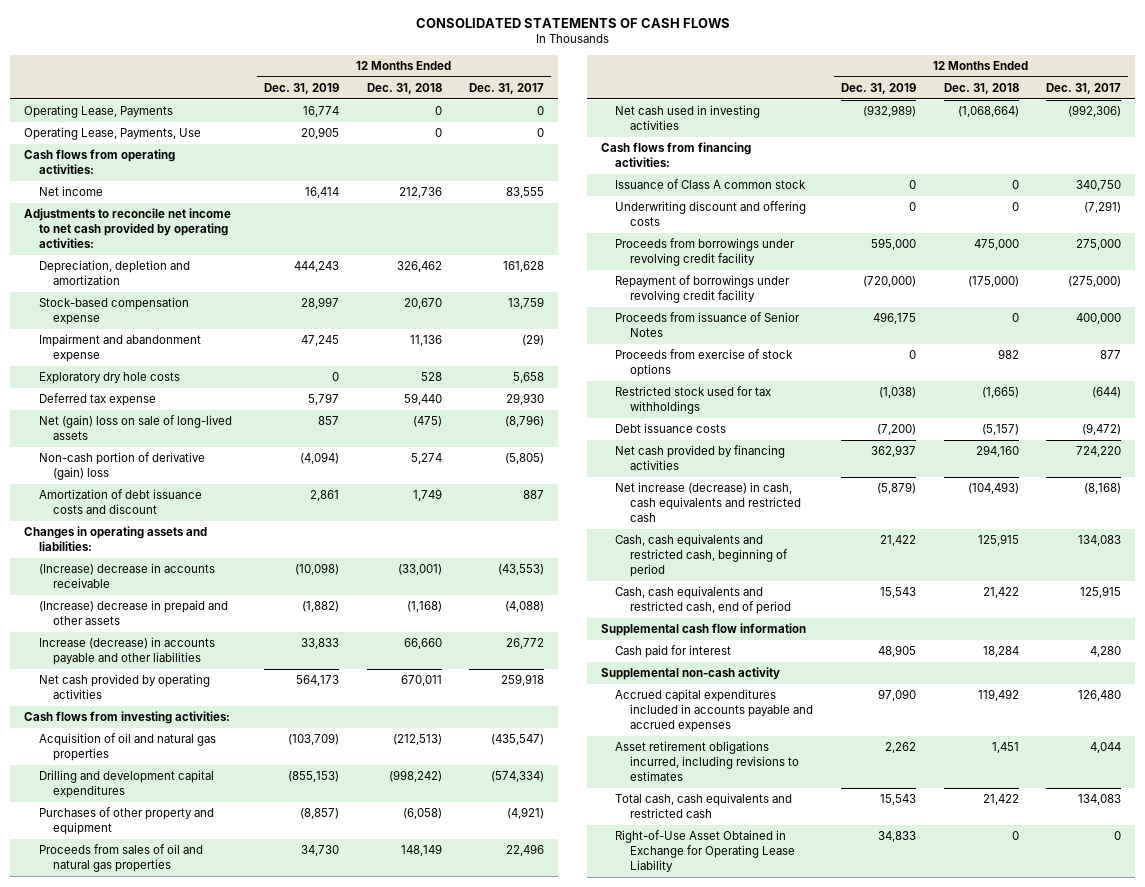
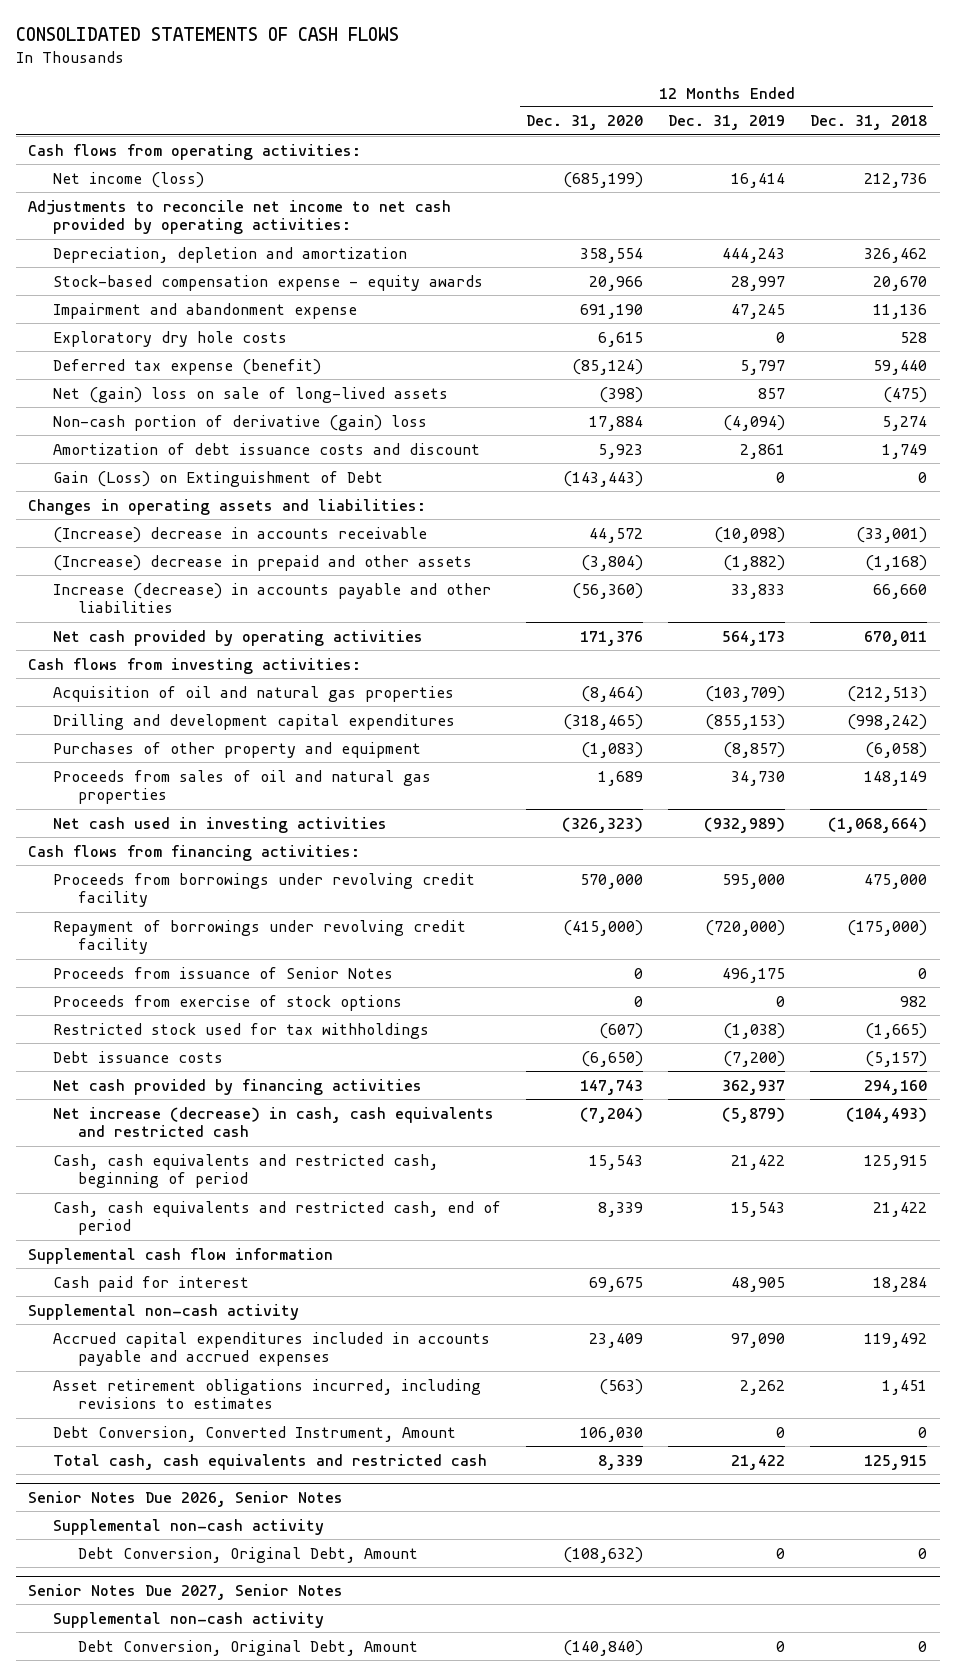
- | 12 Months Ended Dec. 31, 2019 | 12 Months Ended Dec. 31, 2018 | 12 Months Ended Dec. 31, 2017
+ | 12 Months Ended Dec. 31, 2020 | 12 Months Ended Dec. 31, 2019 | 12 Months Ended Dec. 31, 2018
- Operating Lease, Payments | 16,774 | 0 | 0
- Operating Lease, Payments, Use | 20,905 | 0 | 0
- Net income | 16,414 | 212,736 | 83,555
+ Net income (loss) | (685,199) | 16,414 | 212,736
- Stock-based compensation expense | 28,997 | 20,670 | 13,759
+ Stock-based compensation expense - equity awards | 20,966 | 28,997 | 20,670
- Deferred tax expense | 5,797 | 59,440 | 29,930
+ Deferred tax expense (benefit) | (85,124) | 5,797 | 59,440
+ Gain (Loss) on Extinguishment of Debt | (143,443) | 0 | 0
- Issuance of Class A common stock | 0 | 0 | 340,750
- Underwriting discount and offering costs | 0 | 0 | (7,291)
- Total cash, cash equivalents and restricted cash | 15,543 | 21,422 | 134,083
- Right-of-Use Asset Obtained in Exchange for Operating Lease Liability | 34,833 | 0 | 0
+ Debt Conversion, Converted Instrument, Amount | 106,030 | 0 | 0
+ Total cash, cash equivalents and restricted cash | 8,339 | 21,422 | 125,915
+ Senior Notes Due 2026, Senior Notes
+ Supplemental non-cash activity
+ Debt Conversion, Original Debt, Amount | (108,632) | 0 | 0
+ Senior Notes Due 2027, Senior Notes
+ Supplemental non-cash activity
+ Debt Conversion, Original Debt, Amount | (140,840) | 0 | 0

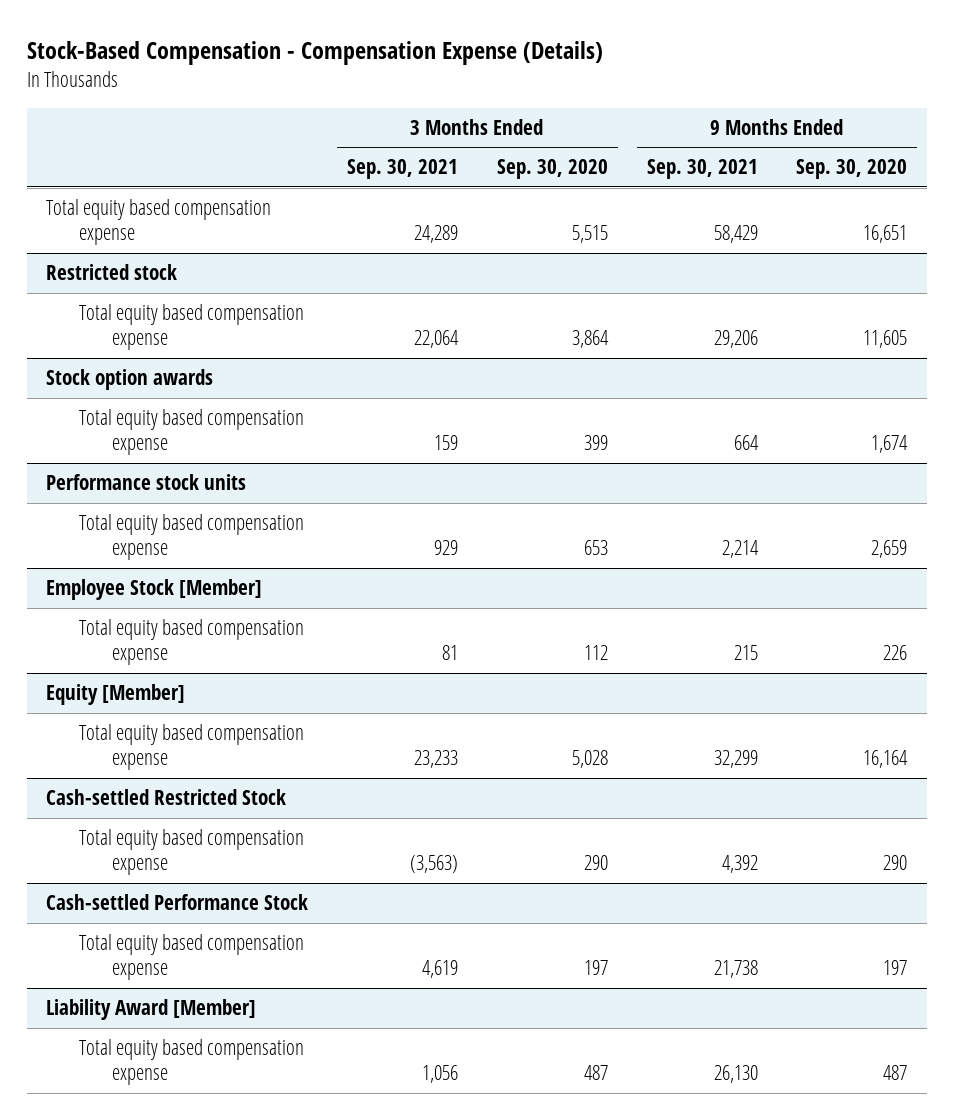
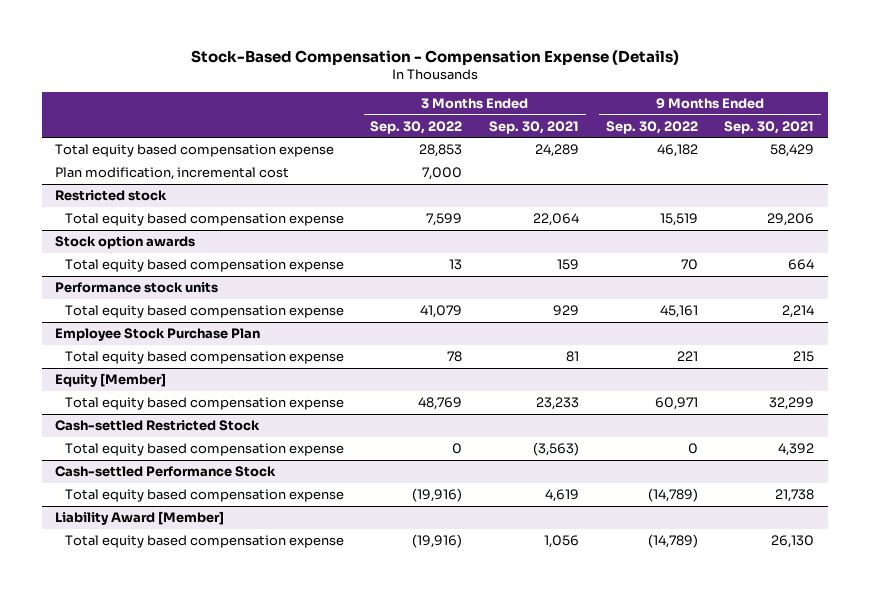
- | 3 Months Ended Sep. 30, 2021 | 3 Months Ended Sep. 30, 2020 | 9 Months Ended Sep. 30, 2021 | 9 Months Ended Sep. 30, 2020
+ | 3 Months Ended Sep. 30, 2022 | 3 Months Ended Sep. 30, 2021 | 9 Months Ended Sep. 30, 2022 | 9 Months Ended Sep. 30, 2021
+ Plan modification, incremental cost | 7,000 | | |
- Employee Stock [Member]
+ Employee Stock Purchase Plan

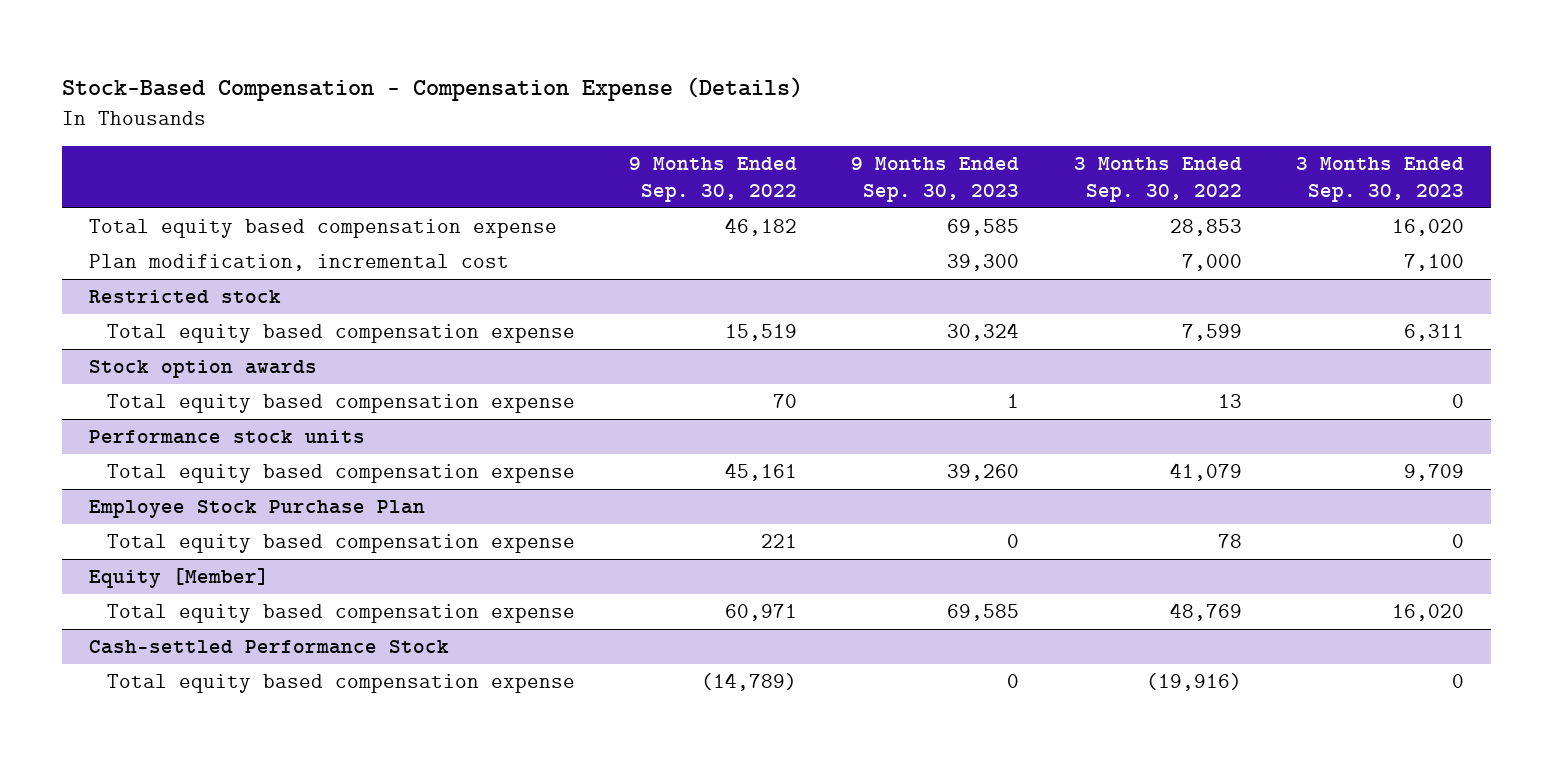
- | 3 Months Ended Sep. 30, 2022 | 3 Months Ended Sep. 30, 2021 | 9 Months Ended Sep. 30, 2022 | 9 Months Ended Sep. 30, 2021
+ | 9 Months Ended Sep. 30, 2022 | 9 Months Ended Sep. 30, 2023 | 3 Months Ended Sep. 30, 2022 | 3 Months Ended Sep. 30, 2023
- Cash-settled Restricted Stock
- Total equity based compensation expense | 0 | (3,563) | 0 | 4,392
- Liability Award [Member]
- Total equity based compensation expense | (19,916) | 1,056 | (14,789) | 26,130

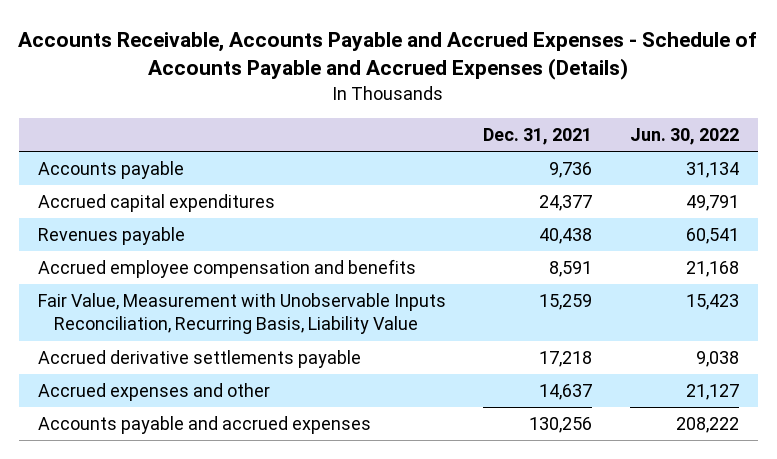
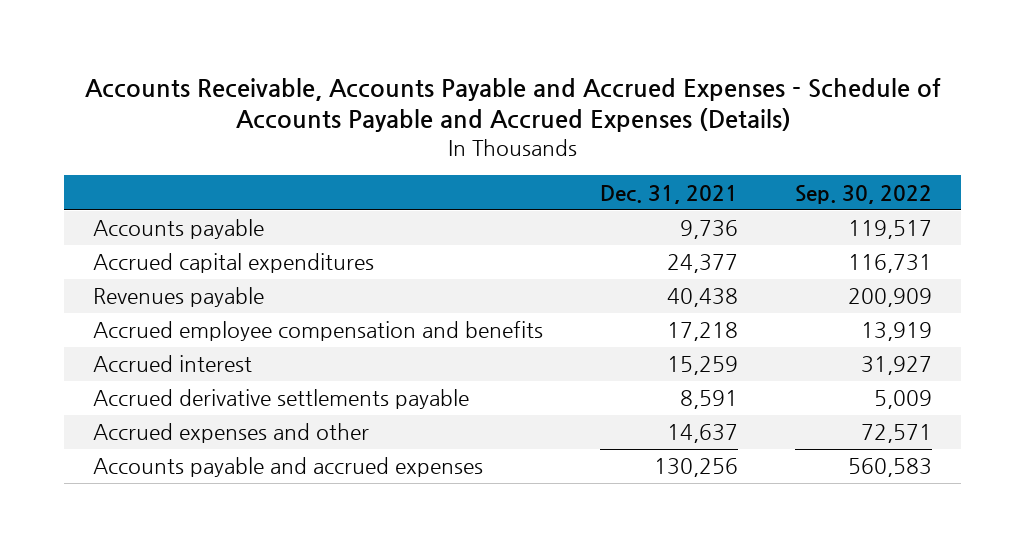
- | Dec. 31, 2021 | Jun. 30, 2022
+ | Dec. 31, 2021 | Sep. 30, 2022
- Accrued employee compensation and benefits | 8,591 | 21,168
- Fair Value, Measurement with Unobservable Inputs Reconciliation, Recurring Basis, Liability Value | 15,259 | 15,423
- Accrued derivative settlements payable | 17,218 | 9,038
+ Accrued employee compensation and benefits | 17,218 | 13,919
+ Accrued interest | 15,259 | 31,927
+ Accrued derivative settlements payable | 8,591 | 5,009

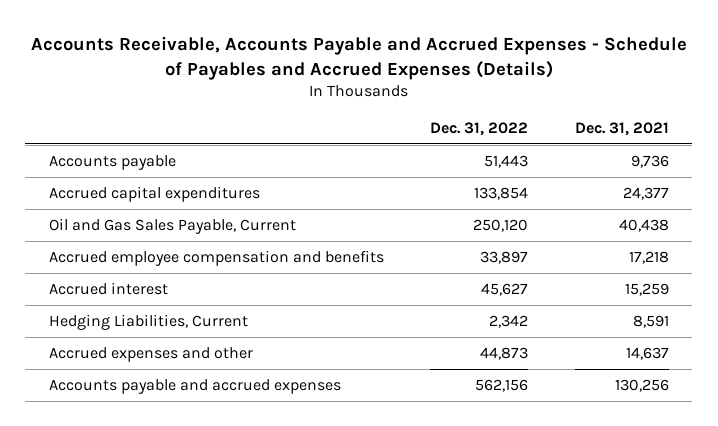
- Accounts Receivable, Accounts Payable and Accrued Expenses - Schedule of Accounts Payable and Accrued Expenses (Details)
+ Accounts Receivable, Accounts Payable and Accrued Expenses - Schedule of Payables and Accrued Expenses (Details)
- | Dec. 31, 2021 | Sep. 30, 2022
+ | Dec. 31, 2022 | Dec. 31, 2021
- Revenues payable | 40,438 | 200,909
+ Oil and Gas Sales Payable, Current | 250,120 | 40,438
- Accrued derivative settlements payable | 8,591 | 5,009
+ Hedging Liabilities, Current | 2,342 | 8,591

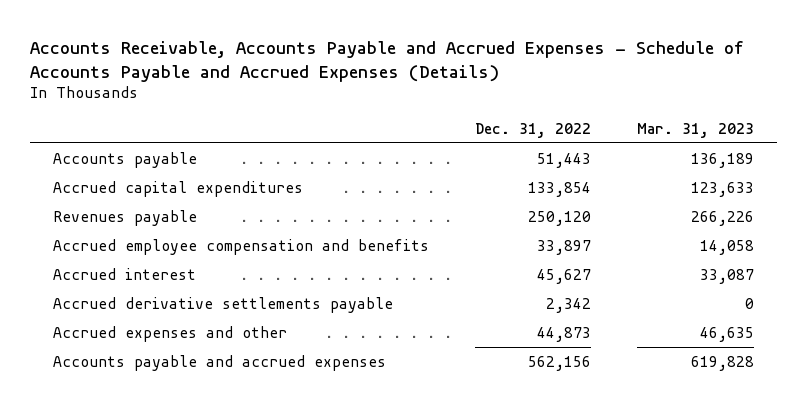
- Accounts Receivable, Accounts Payable and Accrued Expenses - Schedule of Payables and Accrued Expenses (Details)
+ Accounts Receivable, Accounts Payable and Accrued Expenses - Schedule of Accounts Payable and Accrued Expenses (Details)
- | Dec. 31, 2022 | Dec. 31, 2021
+ | Dec. 31, 2022 | Mar. 31, 2023
- Oil and Gas Sales Payable, Current | 250,120 | 40,438
+ Revenues payable | 250,120 | 266,226
- Hedging Liabilities, Current | 2,342 | 8,591
+ Accrued derivative settlements payable | 2,342 | 0

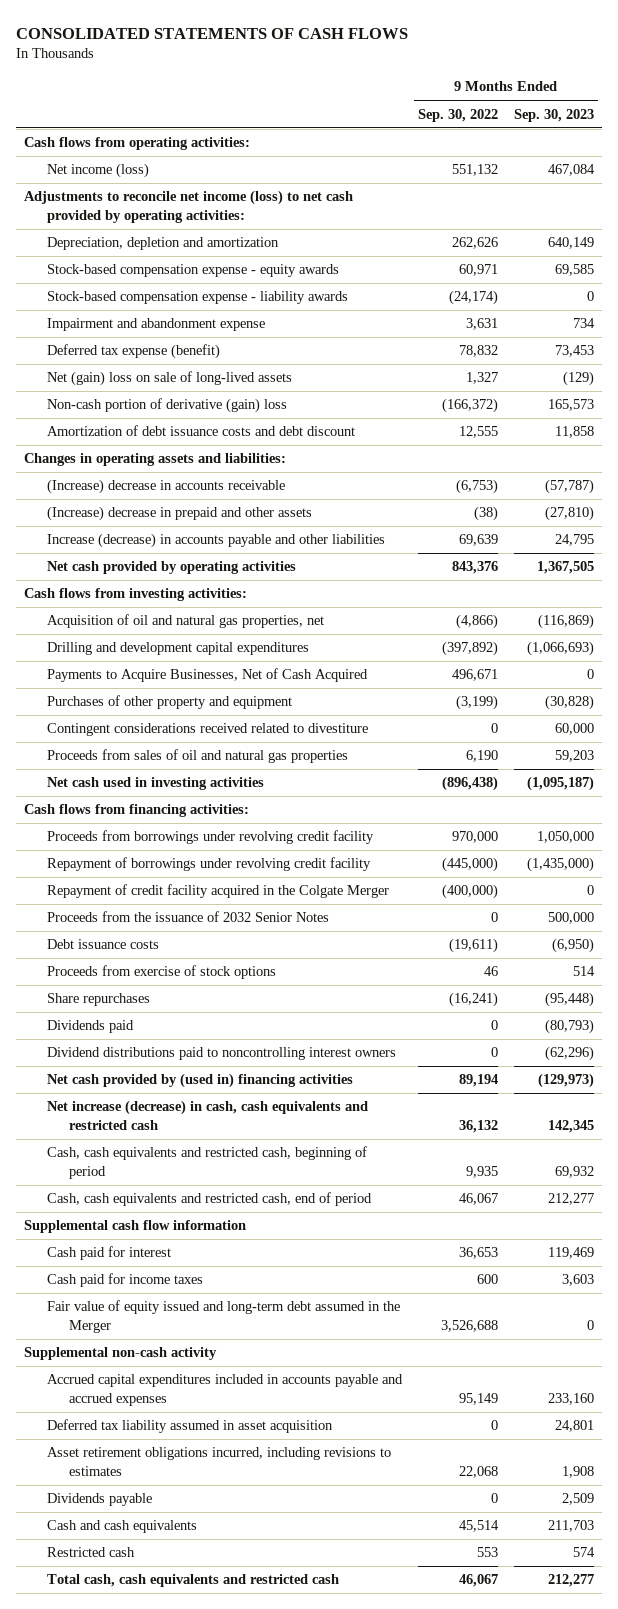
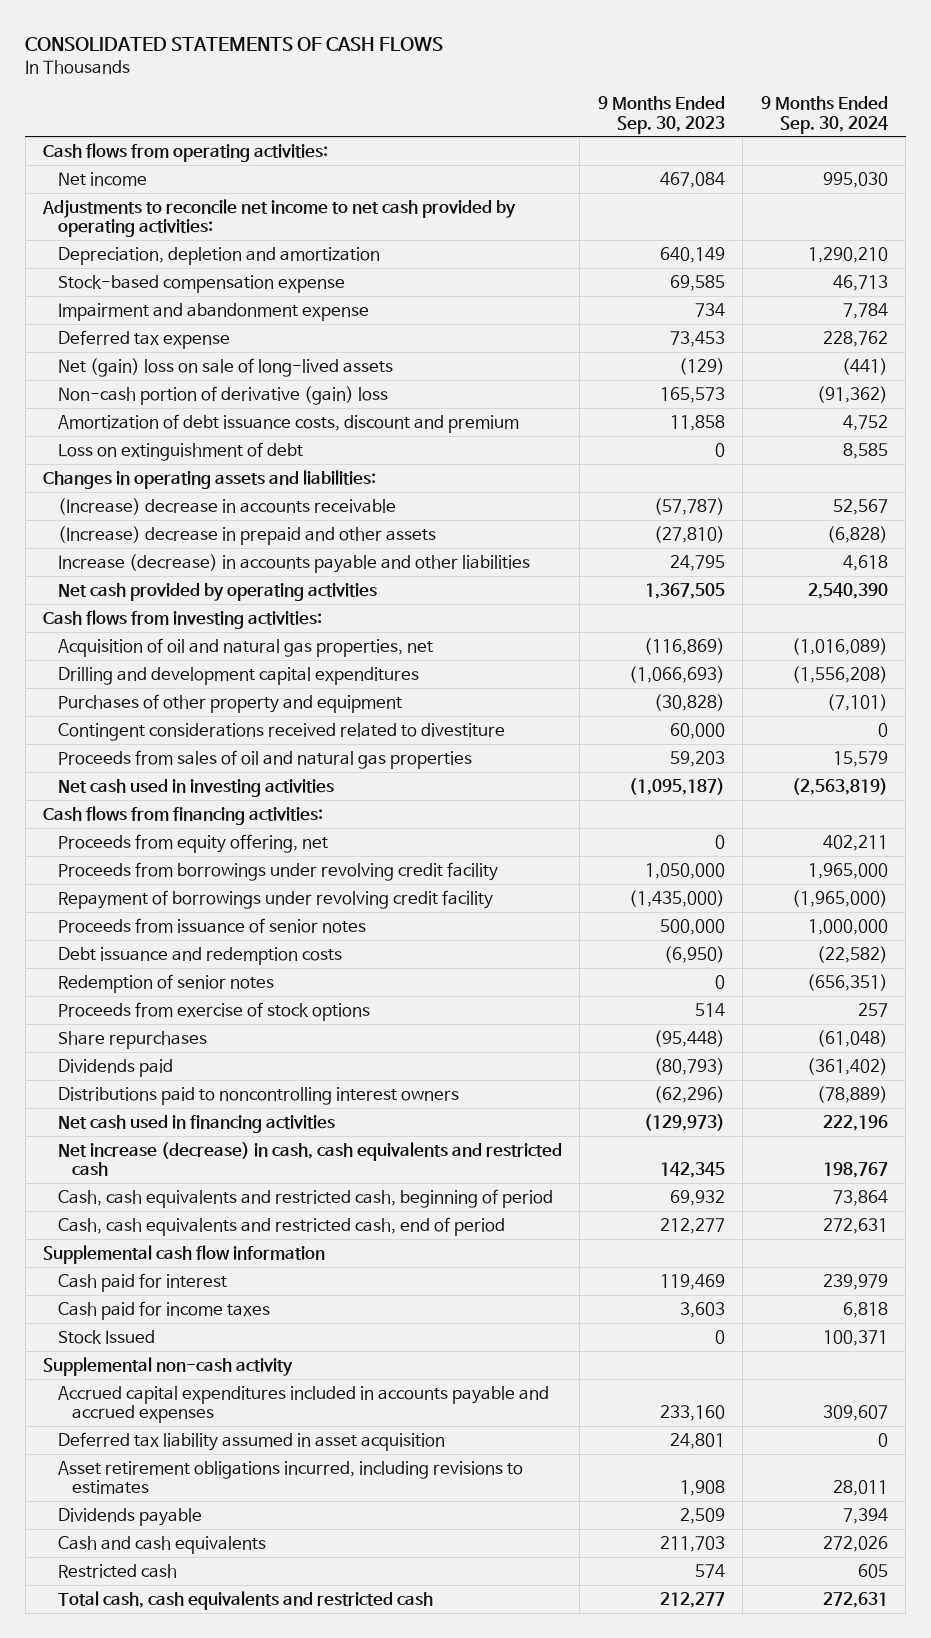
- | 9 Months Ended Sep. 30, 2022 | 9 Months Ended Sep. 30, 2023
+ | 9 Months Ended Sep. 30, 2023 | 9 Months Ended Sep. 30, 2024
- Net income (loss) | 551,132 | 467,084
- Adjustments to reconcile net income (loss) to net cash provided by operating activities:
+ Net income | 467,084 | 995,030
+ Adjustments to reconcile net income to net cash provided by operating activities:
- Stock-based compensation expense - equity awards | 60,971 | 69,585
- Stock-based compensation expense - liability awards | (24,174) | 0
+ Stock-based compensation expense | 69,585 | 46,713
- Deferred tax expense (benefit) | 78,832 | 73,453
+ Deferred tax expense | 73,453 | 228,762
- Amortization of debt issuance costs and debt discount | 12,555 | 11,858
+ Amortization of debt issuance costs, discount and premium | 11,858 | 4,752
+ Loss on extinguishment of debt | 0 | 8,585
- Payments to Acquire Businesses, Net of Cash Acquired | 496,671 | 0
+ Proceeds from equity offering, net | 0 | 402,211
- Repayment of credit facility acquired in the Colgate Merger | (400,000) | 0
- Proceeds from the issuance of 2032 Senior Notes | 0 | 500,000
- Debt issuance costs | (19,611) | (6,950)
+ Proceeds from issuance of senior notes | 500,000 | 1,000,000
+ Debt issuance and redemption costs | (6,950) | (22,582)
+ Redemption of senior notes | 0 | (656,351)
- Dividend distributions paid to noncontrolling interest owners | 0 | (62,296)
- Net cash provided by (used in) financing activities | 89,194 | (129,973)
+ Distributions paid to noncontrolling interest owners | (62,296) | (78,889)
+ Net cash used in financing activities | (129,973) | 222,196
- Fair value of equity issued and long-term debt assumed in the Merger | 3,526,688 | 0
+ Stock Issued | 0 | 100,371

